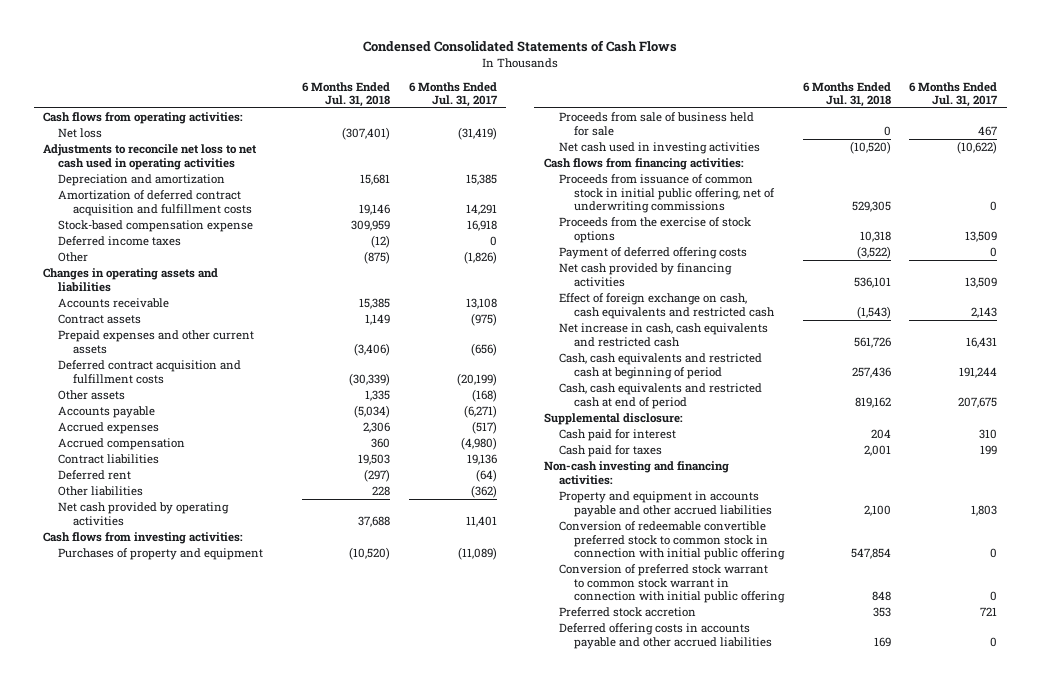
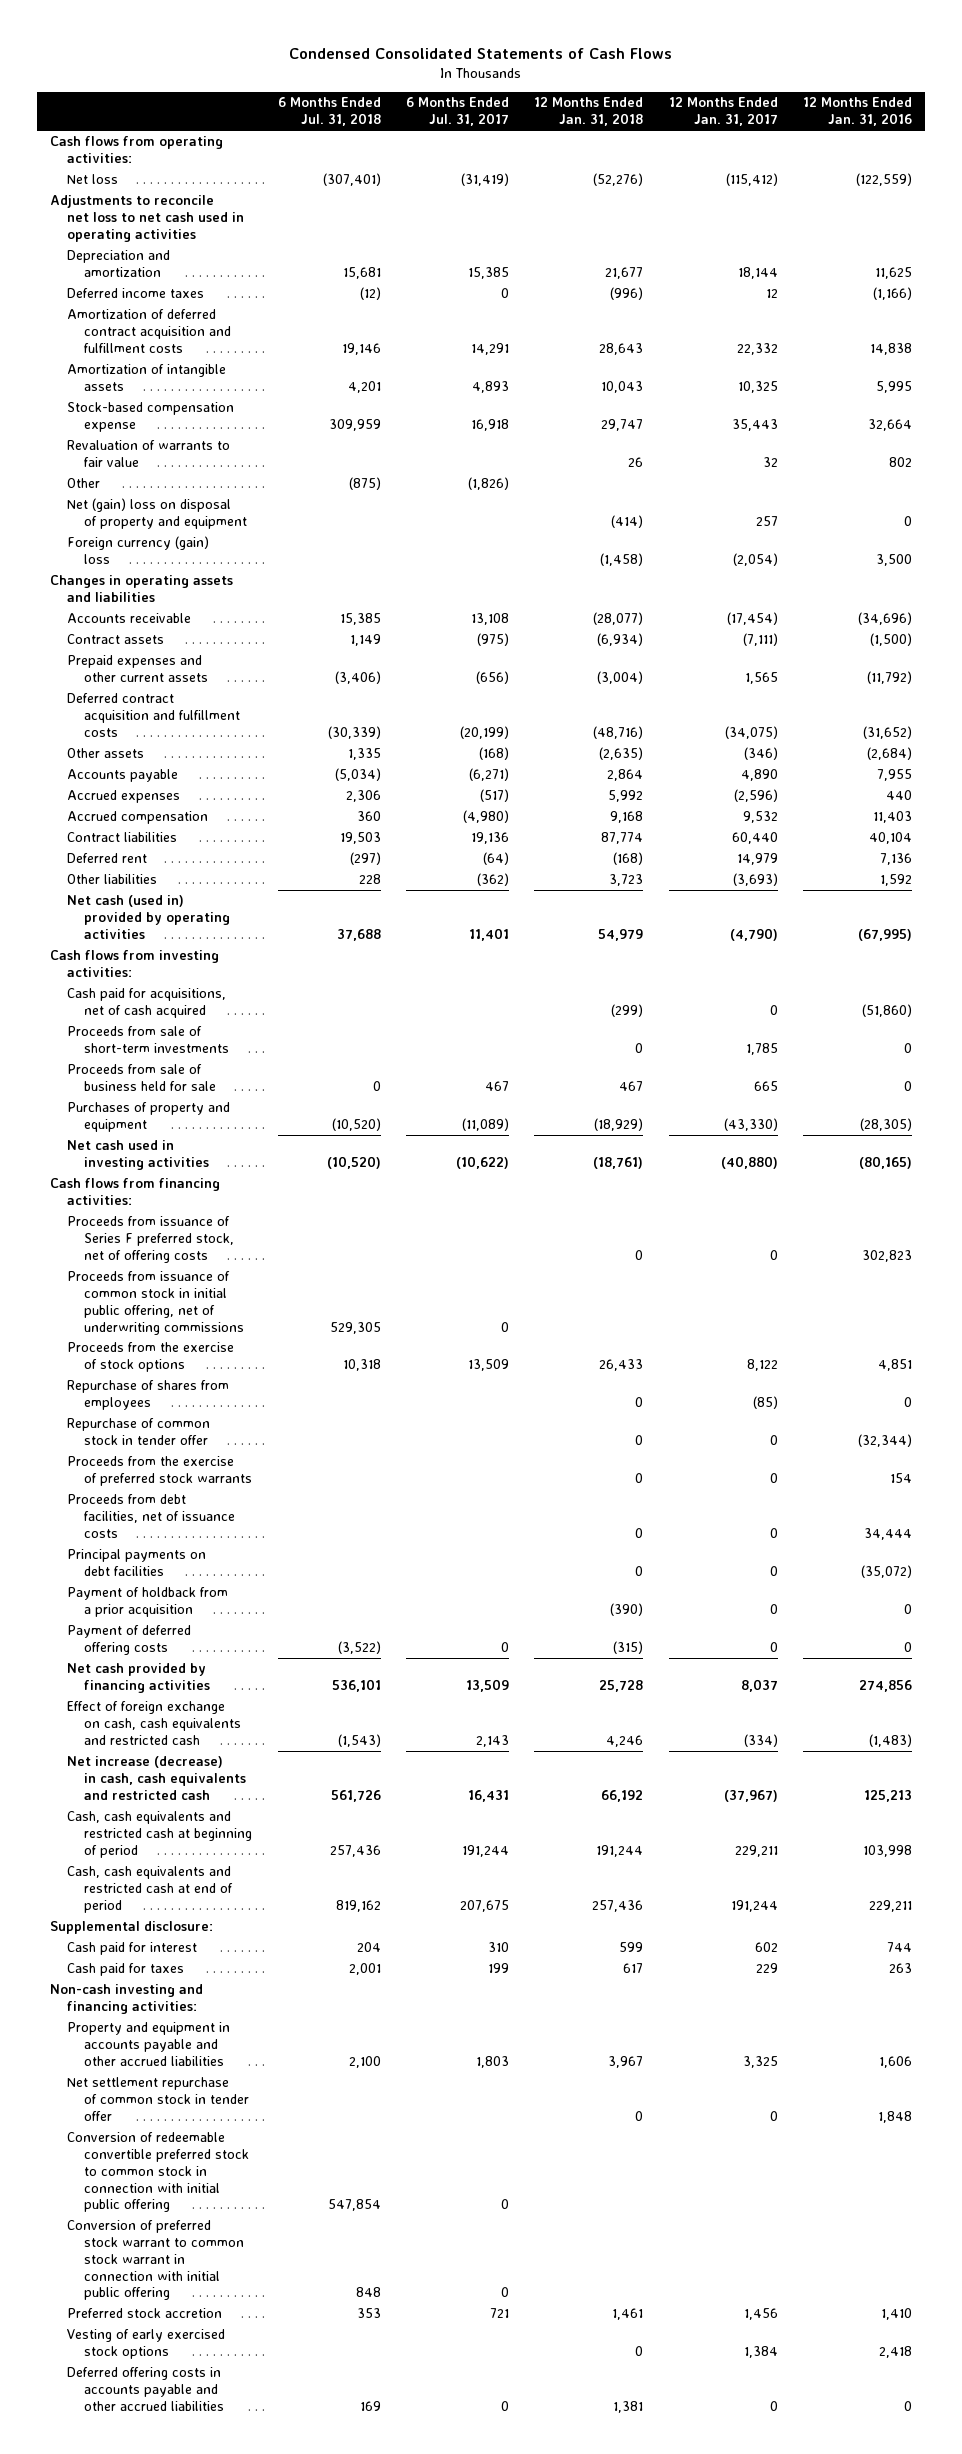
- | 6 Months Ended Jul. 31, 2018 | 6 Months Ended Jul. 31, 2017
+ | 6 Months Ended Jul. 31, 2018 | 6 Months Ended Jul. 31, 2017 | 12 Months Ended Jan. 31, 2018 | 12 Months Ended Jan. 31, 2017 | 12 Months Ended Jan. 31, 2016
moved up: Deferred income taxes | (12) | 0 | (996) | 12 | (1,166)
+ Amortization of intangible assets | 4,201 | 4,893 | 10,043 | 10,325 | 5,995
+ Revaluation of warrants to fair value | | | 26 | 32 | 802
+ Net (gain) loss on disposal of property and equipment | | | (414) | 257 | 0
+ Foreign currency (gain) loss | | | (1,458) | (2,054) | 3,500
- Net cash provided by operating activities | 37,688 | 11,401
+ Net cash (used in) provided by operating activities | 37,688 | 11,401 | 54,979 | (4,790) | (67,995)
+ Cash paid for acquisitions, net of cash acquired | | | (299) | 0 | (51,860)
+ Proceeds from sale of short-term investments | | | 0 | 1,785 | 0
moved down: Purchases of property and equipment | (10,520) | (11,089) | (18,929) | (43,330) | (28,305)
+ Proceeds from issuance of Series F preferred stock, net of offering costs | | | 0 | 0 | 302,823
+ Repurchase of shares from employees | | | 0 | (85) | 0
+ Repurchase of common stock in tender offer | | | 0 | 0 | (32,344)
+ Proceeds from the exercise of preferred stock warrants | | | 0 | 0 | 154
+ Proceeds from debt facilities, net of issuance costs | | | 0 | 0 | 34,444
+ Principal payments on debt facilities | | | 0 | 0 | (35,072)
+ Payment of holdback from a prior acquisition | | | (390) | 0 | 0
- Net increase in cash, cash equivalents and restricted cash | 561,726 | 16,431
+ Net increase (decrease) in cash, cash equivalents and restricted cash | 561,726 | 16,431 | 66,192 | (37,967) | 125,213
+ Net settlement repurchase of common stock in tender offer | | | 0 | 0 | 1,848
+ Vesting of early exercised stock options | | | 0 | 1,384 | 2,418

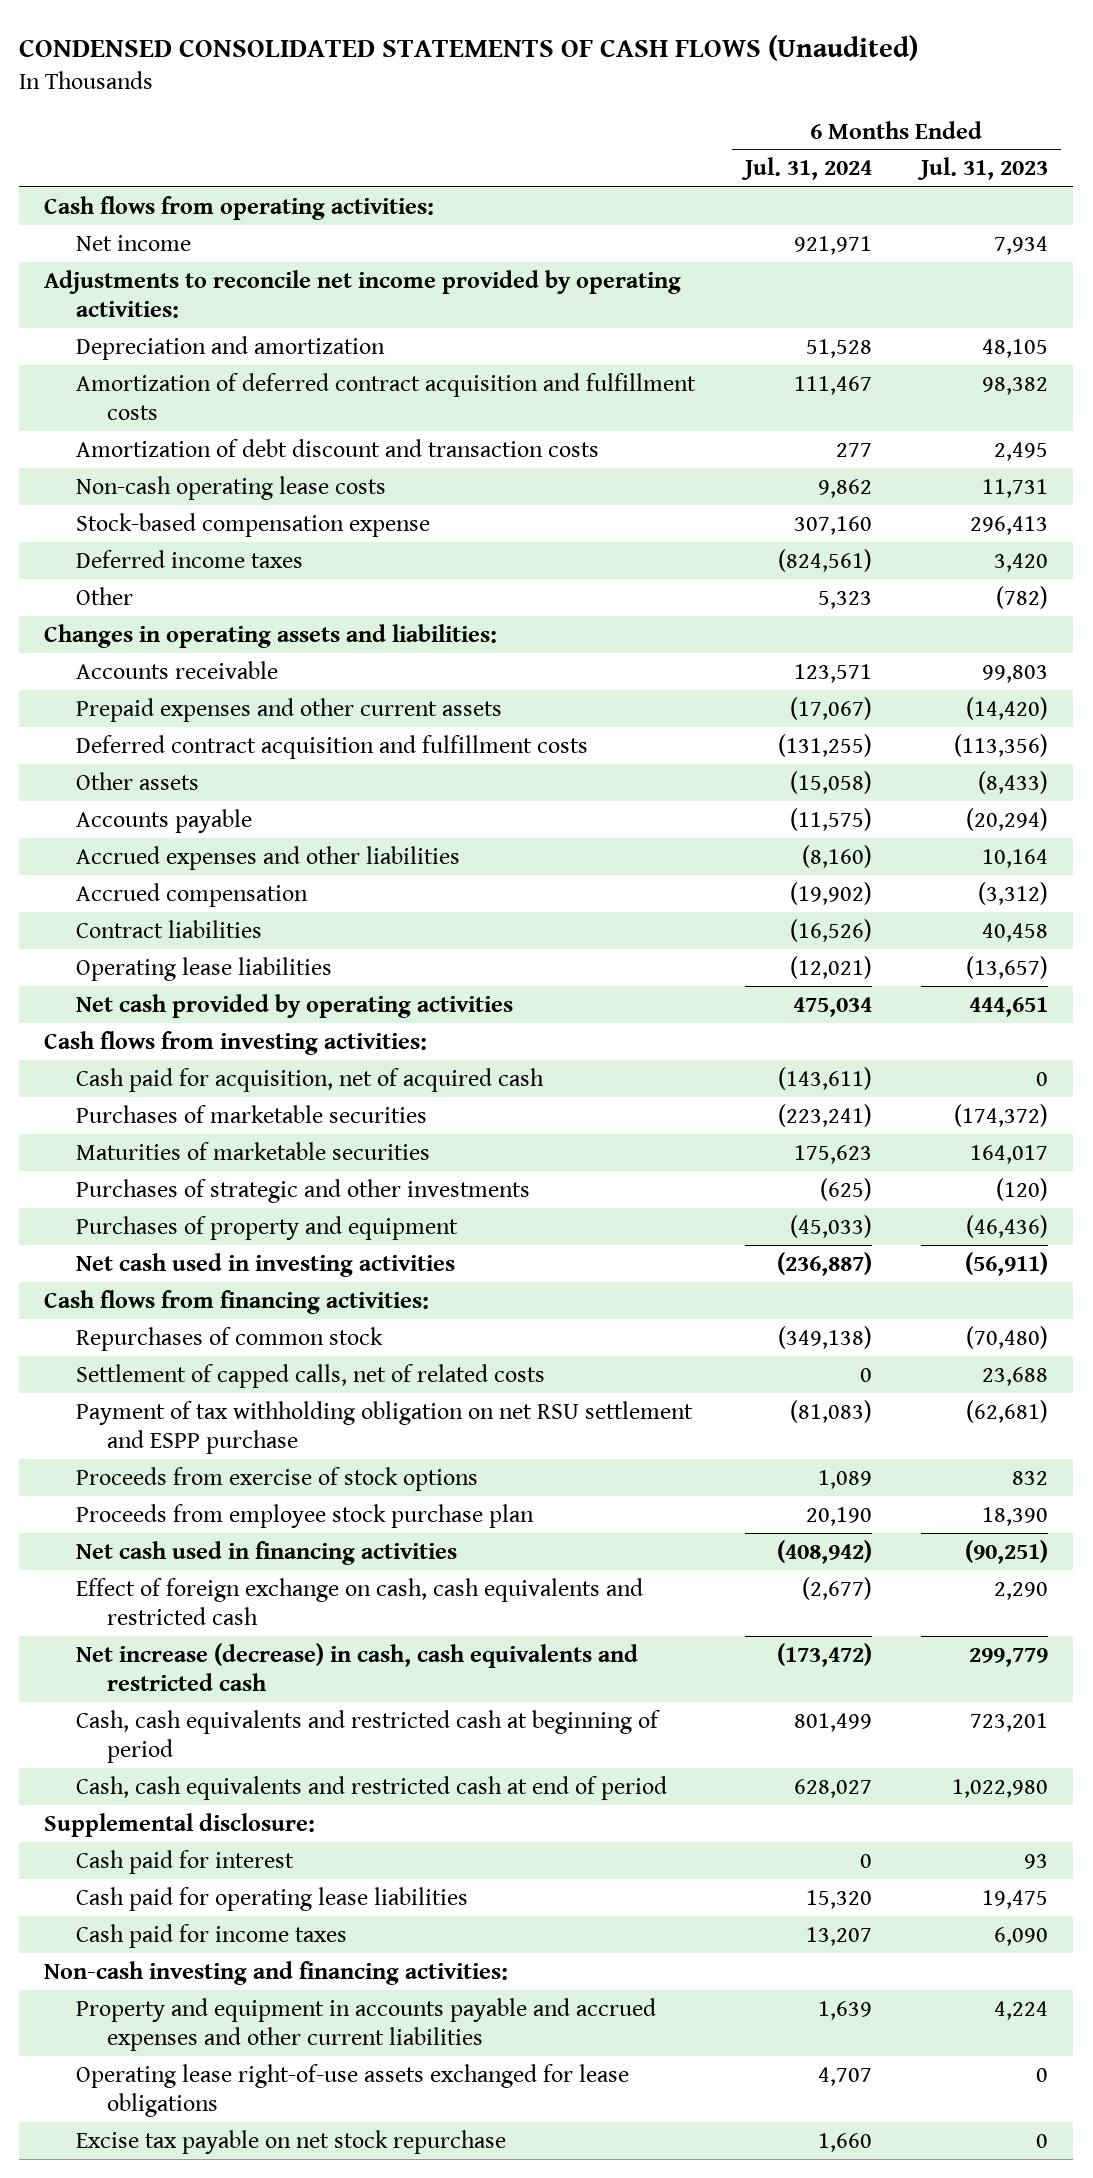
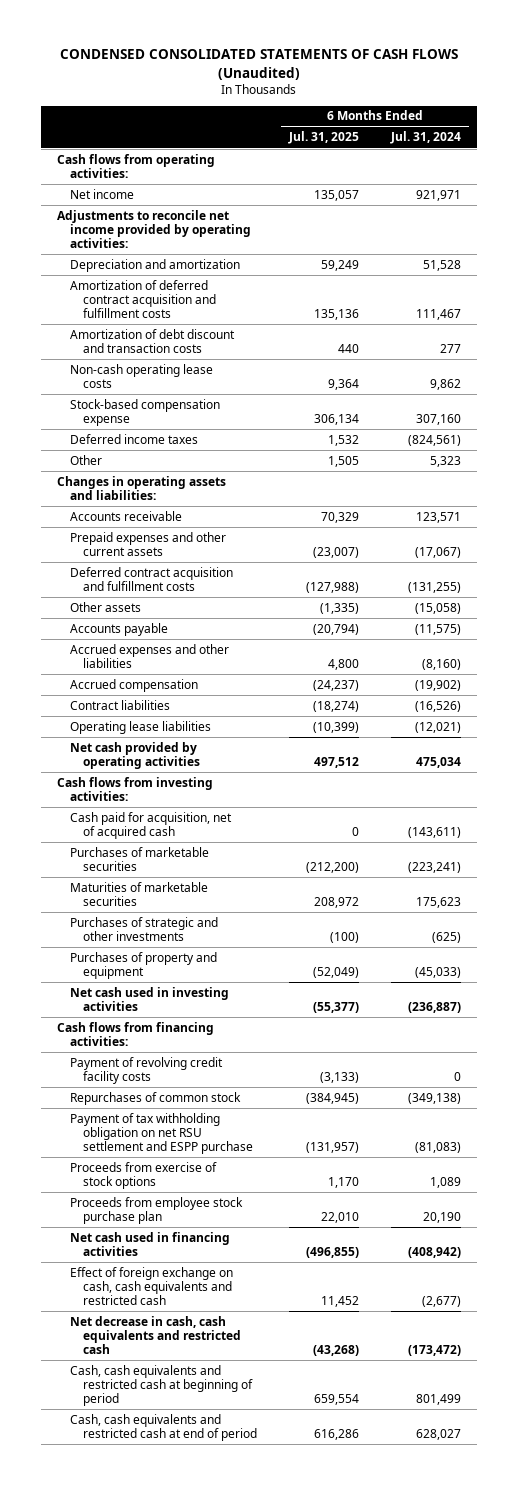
- | 6 Months Ended Jul. 31, 2024 | 6 Months Ended Jul. 31, 2023
+ | 6 Months Ended Jul. 31, 2025 | 6 Months Ended Jul. 31, 2024
+ Payment of revolving credit facility costs | (3,133) | 0
- Settlement of capped calls, net of related costs | 0 | 23,688
- Net increase (decrease) in cash, cash equivalents and restricted cash | (173,472) | 299,779
+ Net decrease in cash, cash equivalents and restricted cash | (43,268) | (173,472)
- Supplemental disclosure:
- Cash paid for interest | 0 | 93
- Cash paid for operating lease liabilities | 15,320 | 19,475
- Cash paid for income taxes | 13,207 | 6,090
- Non-cash investing and financing activities:
- Property and equipment in accounts payable and accrued expenses and other current liabilities | 1,639 | 4,224
- Operating lease right-of-use assets exchanged for lease obligations | 4,707 | 0
- Excise tax payable on net stock repurchase | 1,660 | 0

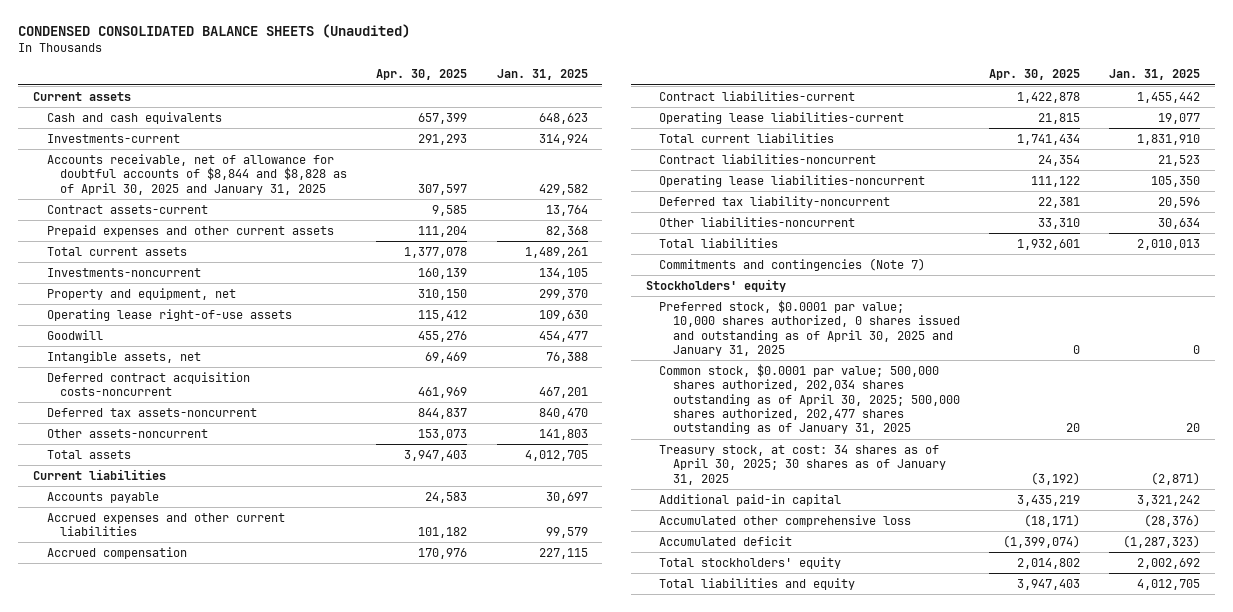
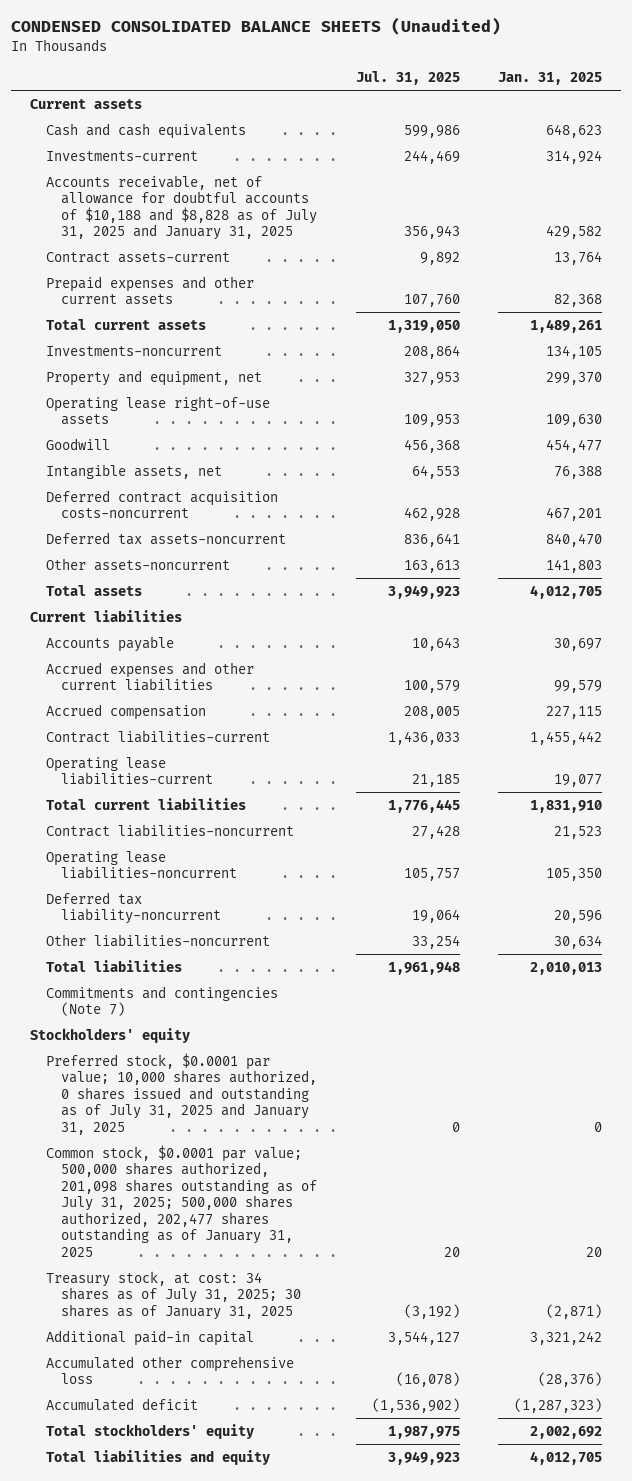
- | Apr. 30, 2025 | Jan. 31, 2025
+ | Jul. 31, 2025 | Jan. 31, 2025
- Accounts receivable, net of allowance for doubtful accounts of $8,844 and $8,828 as of April 30, 2025 and January 31, 2025 | 307,597 | 429,582
+ Accounts receivable, net of allowance for doubtful accounts of $10,188 and $8,828 as of July 31, 2025 and January 31, 2025 | 356,943 | 429,582
- Preferred stock, $0.0001 par value; 10,000 shares authorized, 0 shares issued and outstanding as of April 30, 2025 and January 31, 2025 | 0 | 0
- Common stock, $0.0001 par value; 500,000 shares authorized, 202,034 shares outstanding as of April 30, 2025; 500,000 shares authorized, 202,477 shares outstanding as of January 31, 2025 | 20 | 20
- Treasury stock, at cost: 34 shares as of April 30, 2025; 30 shares as of January 31, 2025 | (3,192) | (2,871)
+ Preferred stock, $0.0001 par value; 10,000 shares authorized, 0 shares issued and outstanding as of July 31, 2025 and January 31, 2025 | 0 | 0
+ Common stock, $0.0001 par value; 500,000 shares authorized, 201,098 shares outstanding as of July 31, 2025; 500,000 shares authorized, 202,477 shares outstanding as of January 31, 2025 | 20 | 20
+ Treasury stock, at cost: 34 shares as of July 31, 2025; 30 shares as of January 31, 2025 | (3,192) | (2,871)

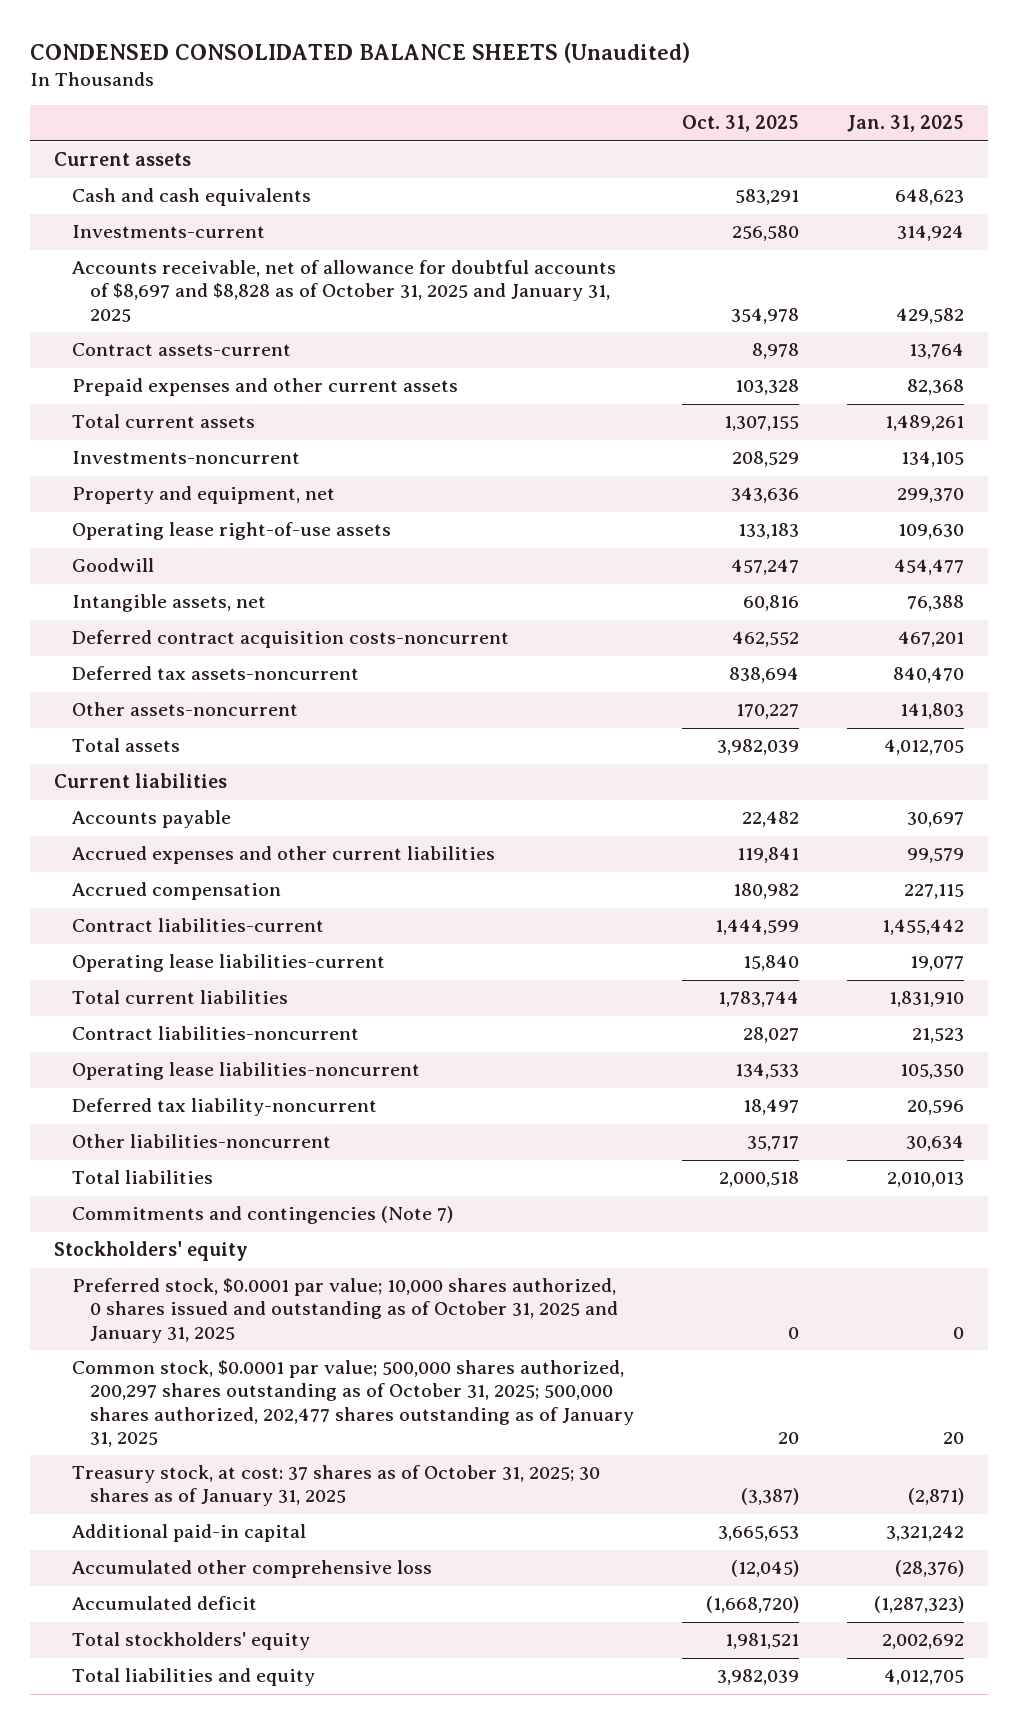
- | Jul. 31, 2025 | Jan. 31, 2025
+ | Oct. 31, 2025 | Jan. 31, 2025
- Accounts receivable, net of allowance for doubtful accounts of $10,188 and $8,828 as of July 31, 2025 and January 31, 2025 | 356,943 | 429,582
+ Accounts receivable, net of allowance for doubtful accounts of $8,697 and $8,828 as of October 31, 2025 and January 31, 2025 | 354,978 | 429,582
- Preferred stock, $0.0001 par value; 10,000 shares authorized, 0 shares issued and outstanding as of July 31, 2025 and January 31, 2025 | 0 | 0
- Common stock, $0.0001 par value; 500,000 shares authorized, 201,098 shares outstanding as of July 31, 2025; 500,000 shares authorized, 202,477 shares outstanding as of January 31, 2025 | 20 | 20
- Treasury stock, at cost: 34 shares as of July 31, 2025; 30 shares as of January 31, 2025 | (3,192) | (2,871)
+ Preferred stock, $0.0001 par value; 10,000 shares authorized, 0 shares issued and outstanding as of October 31, 2025 and January 31, 2025 | 0 | 0
+ Common stock, $0.0001 par value; 500,000 shares authorized, 200,297 shares outstanding as of October 31, 2025; 500,000 shares authorized, 202,477 shares outstanding as of January 31, 2025 | 20 | 20
+ Treasury stock, at cost: 37 shares as of October 31, 2025; 30 shares as of January 31, 2025 | (3,387) | (2,871)

